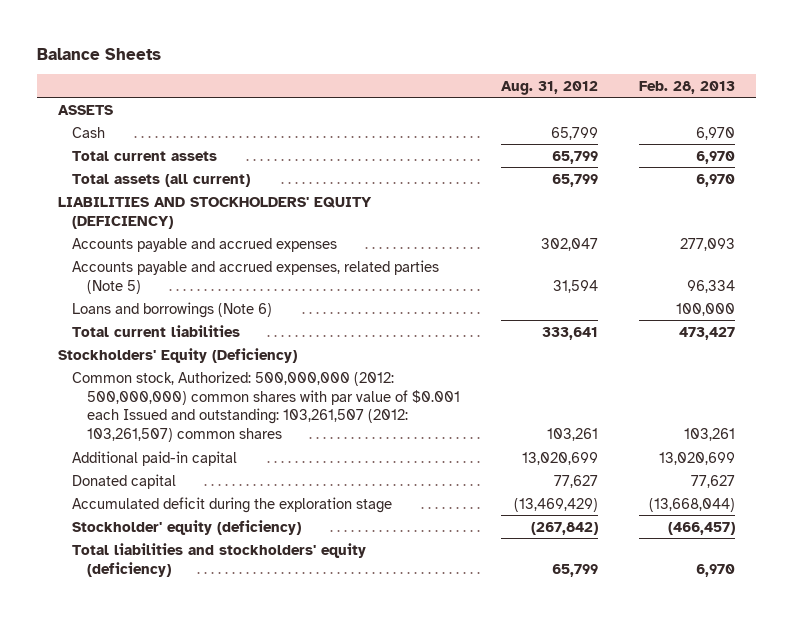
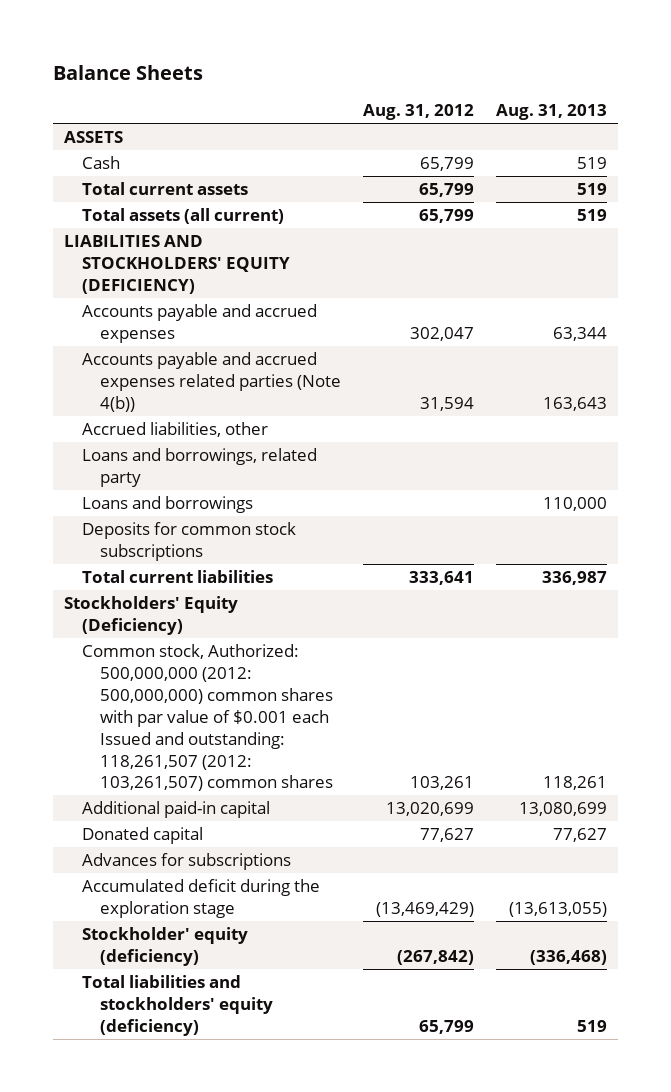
- | Aug. 31, 2012 | Feb. 28, 2013
+ | Aug. 31, 2012 | Aug. 31, 2013
- Accounts payable and accrued expenses, related parties (Note 5) | 31,594 | 96,334
- Loans and borrowings (Note 6) | | 100,000
+ Accounts payable and accrued expenses related parties (Note 4(b)) | 31,594 | 163,643
+ Accrued liabilities, other
+ Loans and borrowings, related party
+ Loans and borrowings | | 110,000
+ Deposits for common stock subscriptions
- Common stock, Authorized: 500,000,000 (2012: 500,000,000) common shares with par value of $0.001 each Issued and outstanding: 103,261,507 (2012: 103,261,507) common shares | 103,261 | 103,261
+ Common stock, Authorized: 500,000,000 (2012: 500,000,000) common shares with par value of $0.001 each Issued and outstanding: 118,261,507 (2012: 103,261,507) common shares | 103,261 | 118,261
+ Advances for subscriptions

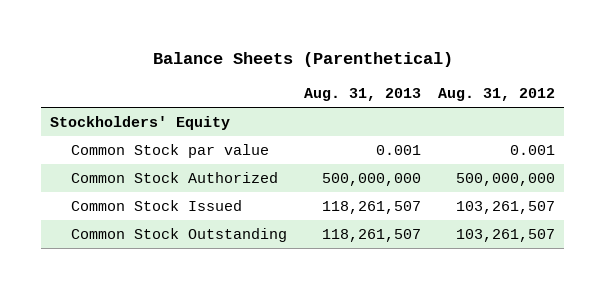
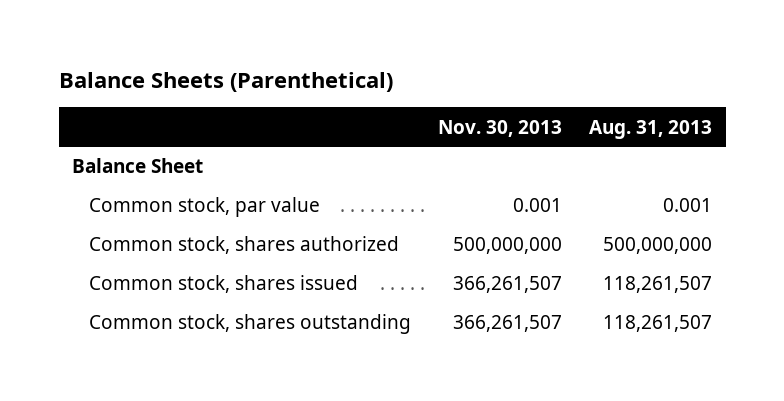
- | Aug. 31, 2013 | Aug. 31, 2012
+ | Nov. 30, 2013 | Aug. 31, 2013
- Stockholders' Equity
- Common Stock par value | 0.001 | 0.001
- Common Stock Authorized | 500,000,000 | 500,000,000
- Common Stock Issued | 118,261,507 | 103,261,507
- Common Stock Outstanding | 118,261,507 | 103,261,507
+ Balance Sheet
+ Common stock, par value | 0.001 | 0.001
+ Common stock, shares authorized | 500,000,000 | 500,000,000
+ Common stock, shares issued | 366,261,507 | 118,261,507
+ Common stock, shares outstanding | 366,261,507 | 118,261,507

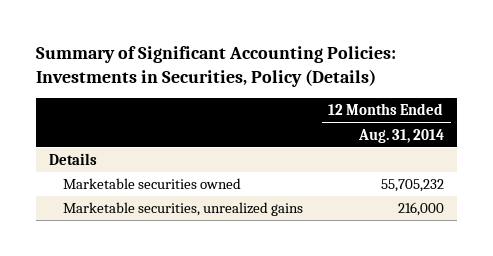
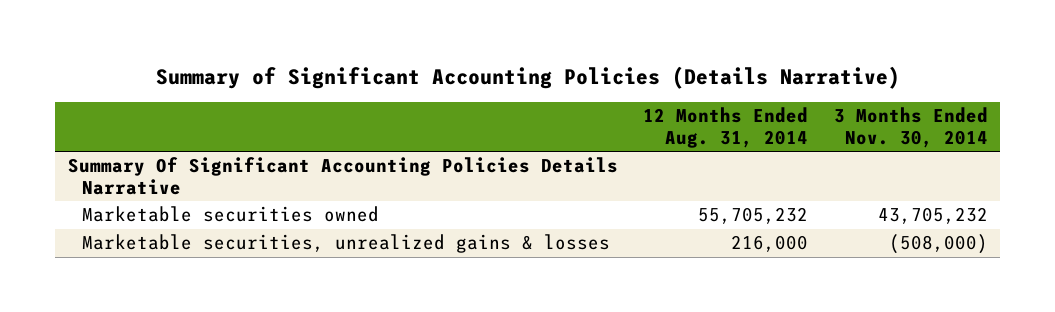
- Summary of Significant Accounting Policies: Investments in Securities, Policy (Details)
+ Summary of Significant Accounting Policies (Details Narrative)
- | 12 Months Ended Aug. 31, 2014
+ | 12 Months Ended Aug. 31, 2014 | 3 Months Ended Nov. 30, 2014
- Details
+ Summary Of Significant Accounting Policies Details Narrative
- Marketable securities, unrealized gains | 216,000
+ Marketable securities, unrealized gains & losses | 216,000 | (508,000)

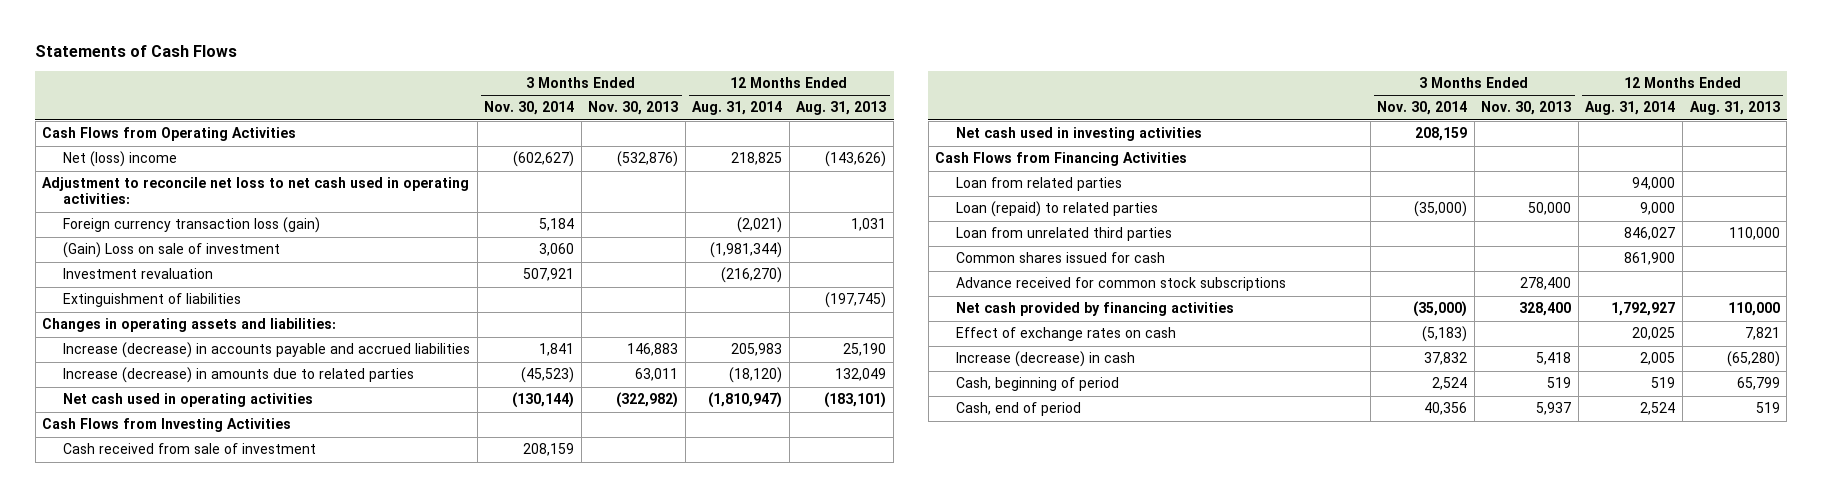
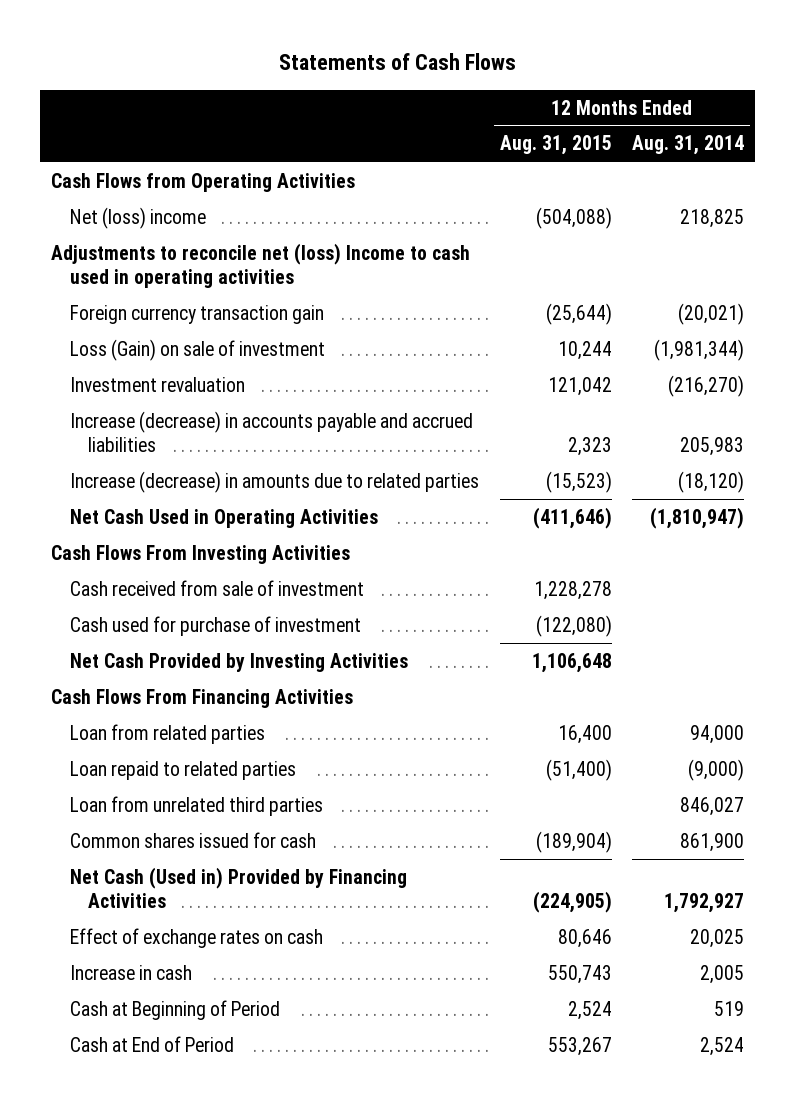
- | 3 Months Ended Nov. 30, 2014 | 3 Months Ended Nov. 30, 2013 | 12 Months Ended Aug. 31, 2014 | 12 Months Ended Aug. 31, 2013
+ | 12 Months Ended Aug. 31, 2015 | 12 Months Ended Aug. 31, 2014
- Adjustment to reconcile net loss to net cash used in operating activities:
- Foreign currency transaction loss (gain) | 5,184 | | (2,021) | 1,031
- (Gain) Loss on sale of investment | 3,060 | | (1,981,344) |
+ Adjustments to reconcile net (loss) Income to cash used in operating activities
+ Foreign currency transaction gain | (25,644) | (20,021)
+ Loss (Gain) on sale of investment | 10,244 | (1,981,344)
- Extinguishment of liabilities | | | | (197,745)
- Changes in operating assets and liabilities:
- Net cash used in operating activities | (130,144) | (322,982) | (1,810,947) | (183,101)
- Cash Flows from Investing Activities
+ Net Cash Used in Operating Activities | (411,646) | (1,810,947)
+ Cash Flows From Investing Activities
- Net cash used in investing activities | 208,159 | | |
- Cash Flows from Financing Activities
+ Cash used for purchase of investment | (122,080) |
+ Net Cash Provided by Investing Activities | 1,106,648 |
+ Cash Flows From Financing Activities
- Loan (repaid) to related parties | (35,000) | 50,000 | 9,000 |
+ Loan repaid to related parties | (51,400) | (9,000)
- Advance received for common stock subscriptions | | 278,400 | |
- Net cash provided by financing activities | (35,000) | 328,400 | 1,792,927 | 110,000
+ Net Cash (Used in) Provided by Financing Activities | (224,905) | 1,792,927
- Increase (decrease) in cash | 37,832 | 5,418 | 2,005 | (65,280)
- Cash, beginning of period | 2,524 | 519 | 519 | 65,799
- Cash, end of period | 40,356 | 5,937 | 2,524 | 519
+ Increase in cash | 550,743 | 2,005
+ Cash at Beginning of Period | 2,524 | 519
+ Cash at End of Period | 553,267 | 2,524

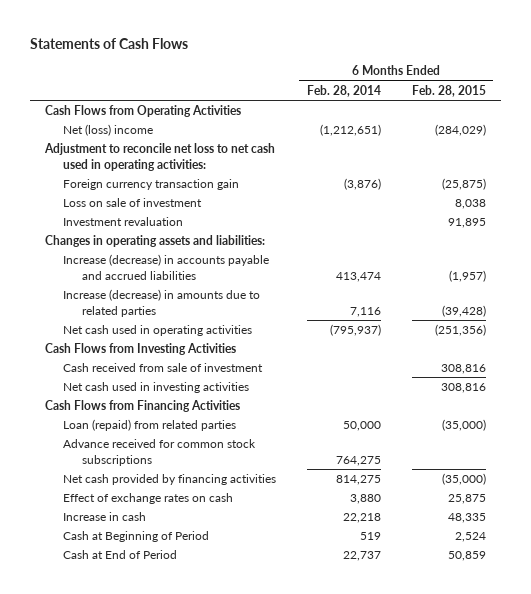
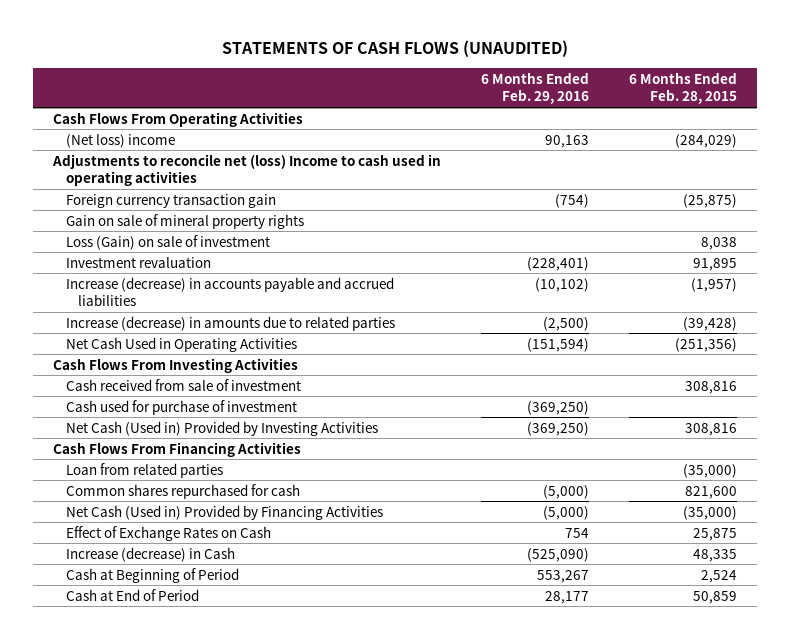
- Statements of Cash Flows
+ STATEMENTS OF CASH FLOWS (UNAUDITED)
- | 6 Months Ended Feb. 28, 2014 | 6 Months Ended Feb. 28, 2015
+ | 6 Months Ended Feb. 29, 2016 | 6 Months Ended Feb. 28, 2015
- Cash Flows from Operating Activities
- Net (loss) income | (1,212,651) | (284,029)
- Adjustment to reconcile net loss to net cash used in operating activities:
+ Cash Flows From Operating Activities
+ (Net loss) income | 90,163 | (284,029)
+ Adjustments to reconcile net (loss) Income to cash used in operating activities
- Loss on sale of investment | | 8,038
+ Gain on sale of mineral property rights
+ Loss (Gain) on sale of investment | | 8,038
- Changes in operating assets and liabilities:
- Net cash used in operating activities | (795,937) | (251,356)
- Cash Flows from Investing Activities
+ Net Cash Used in Operating Activities | (151,594) | (251,356)
+ Cash Flows From Investing Activities
- Net cash used in investing activities | | 308,816
- Cash Flows from Financing Activities
- Loan (repaid) from related parties | 50,000 | (35,000)
- Advance received for common stock subscriptions | 764,275 |
- Net cash provided by financing activities | 814,275 | (35,000)
- Effect of exchange rates on cash | 3,880 | 25,875
- Increase in cash | 22,218 | 48,335
+ Cash used for purchase of investment | (369,250) |
+ Net Cash (Used in) Provided by Investing Activities | (369,250) | 308,816
+ Cash Flows From Financing Activities
+ Loan from related parties | | (35,000)
+ Common shares repurchased for cash | (5,000) | 821,600
+ Net Cash (Used in) Provided by Financing Activities | (5,000) | (35,000)
+ Effect of Exchange Rates on Cash | 754 | 25,875
+ Increase (decrease) in Cash | (525,090) | 48,335

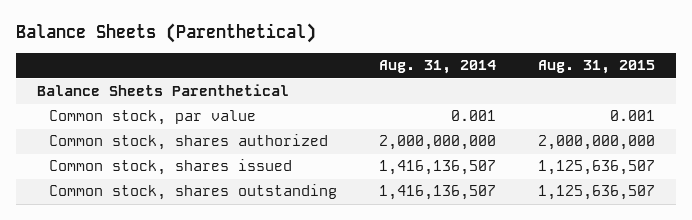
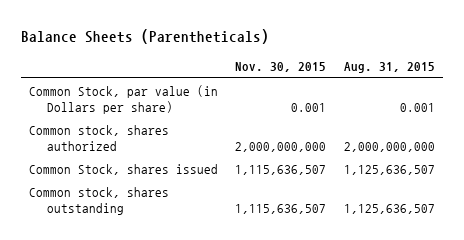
- Balance Sheets (Parenthetical)
+ Balance Sheets (Parentheticals)
- | Aug. 31, 2014 | Aug. 31, 2015
+ | Nov. 30, 2015 | Aug. 31, 2015
- Balance Sheets Parenthetical
- Common stock, par value | 0.001 | 0.001
+ Common Stock, par value (in Dollars per share) | 0.001 | 0.001
- Common stock, shares issued | 1,416,136,507 | 1,125,636,507
+ Common Stock, shares issued | 1,115,636,507 | 1,125,636,507

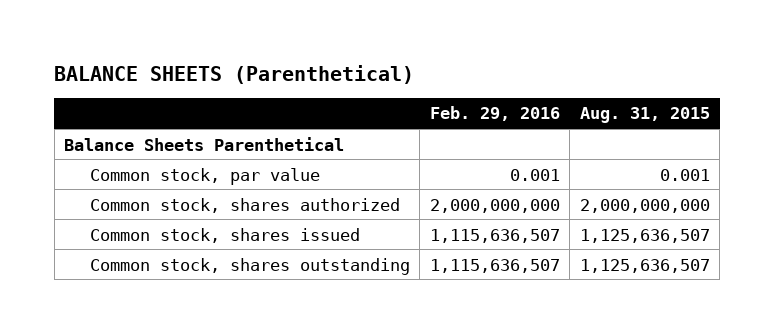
- Balance Sheets (Parentheticals)
+ BALANCE SHEETS (Parenthetical)
- | Nov. 30, 2015 | Aug. 31, 2015
+ | Feb. 29, 2016 | Aug. 31, 2015
- Common Stock, par value (in Dollars per share) | 0.001 | 0.001
+ Balance Sheets Parenthetical
+ Common stock, par value | 0.001 | 0.001
- Common Stock, shares issued | 1,115,636,507 | 1,125,636,507
+ Common stock, shares issued | 1,115,636,507 | 1,125,636,507

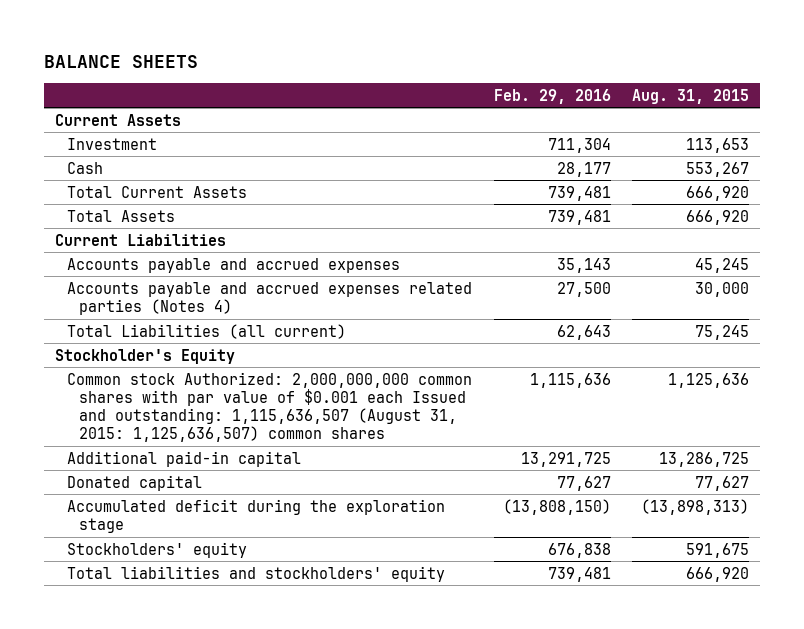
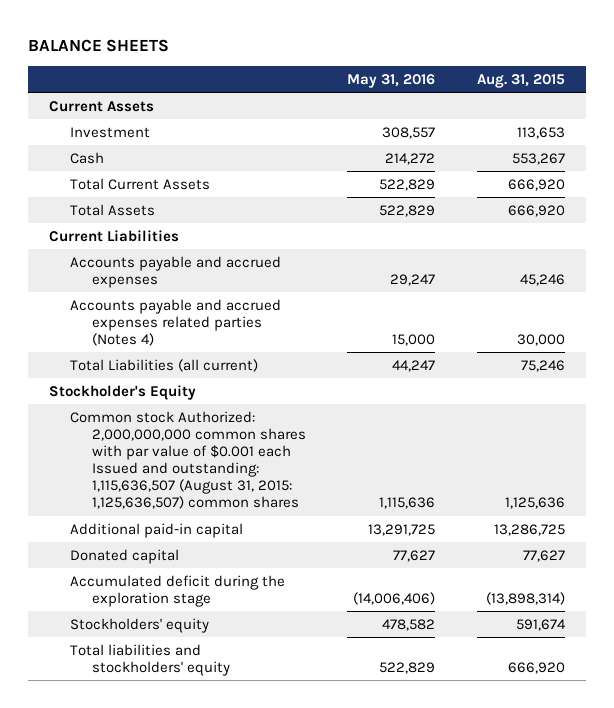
- | Feb. 29, 2016 | Aug. 31, 2015
+ | May 31, 2016 | Aug. 31, 2015
- Accounts payable and accrued expenses | 35,143 | 45,245
+ Accounts payable and accrued expenses | 29,247 | 45,246
- Total Liabilities (all current) | 62,643 | 75,245
+ Total Liabilities (all current) | 44,247 | 75,246
- Accumulated deficit during the exploration stage | (13,808,150) | (13,898,313)
- Stockholders' equity | 676,838 | 591,675
+ Accumulated deficit during the exploration stage | (14,006,406) | (13,898,314)
+ Stockholders' equity | 478,582 | 591,674

